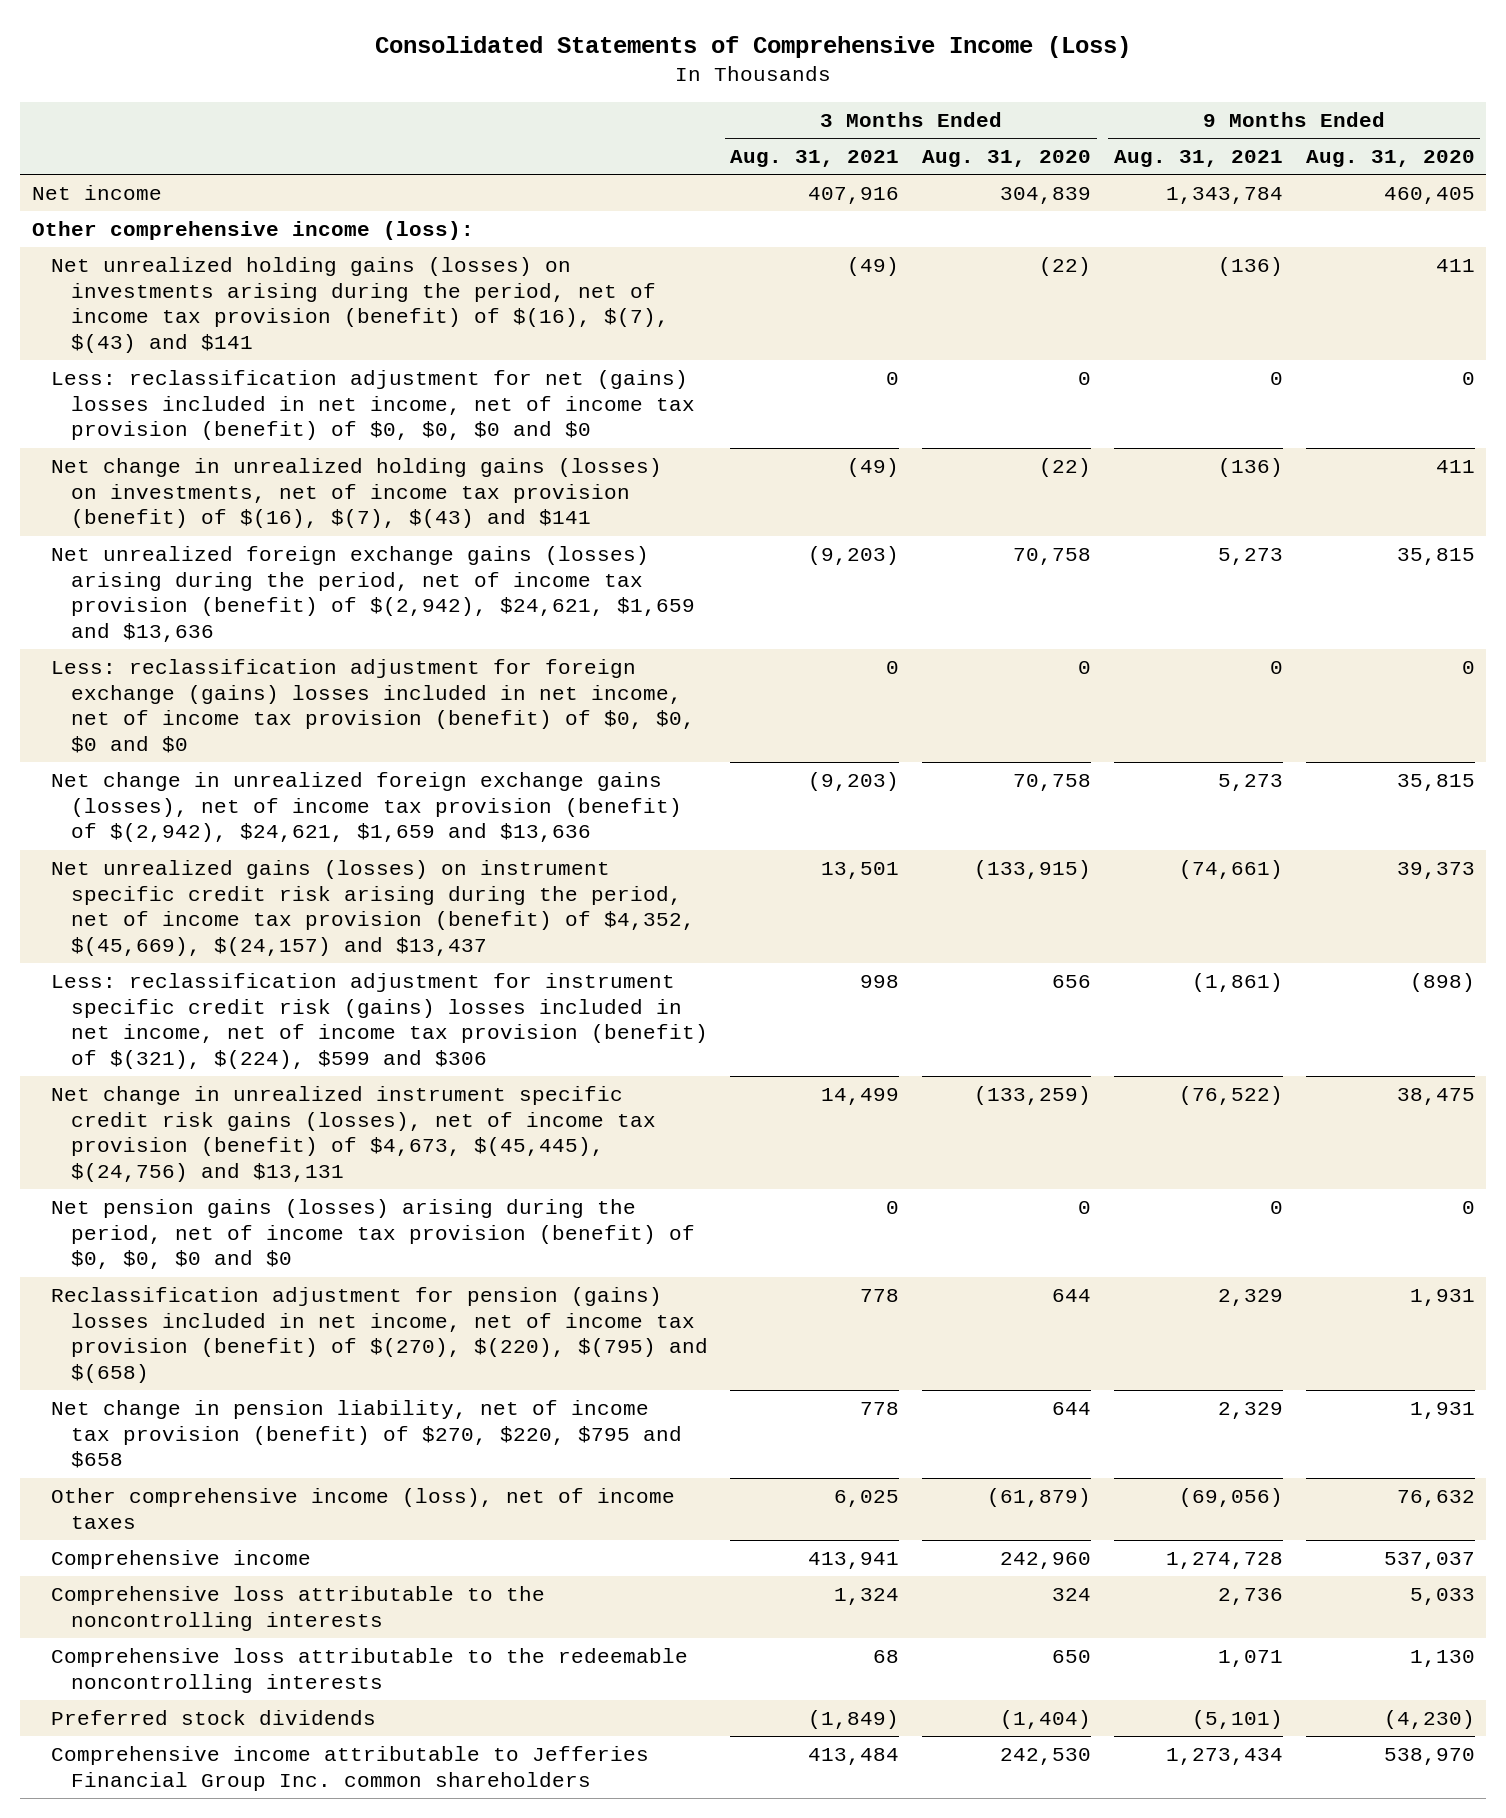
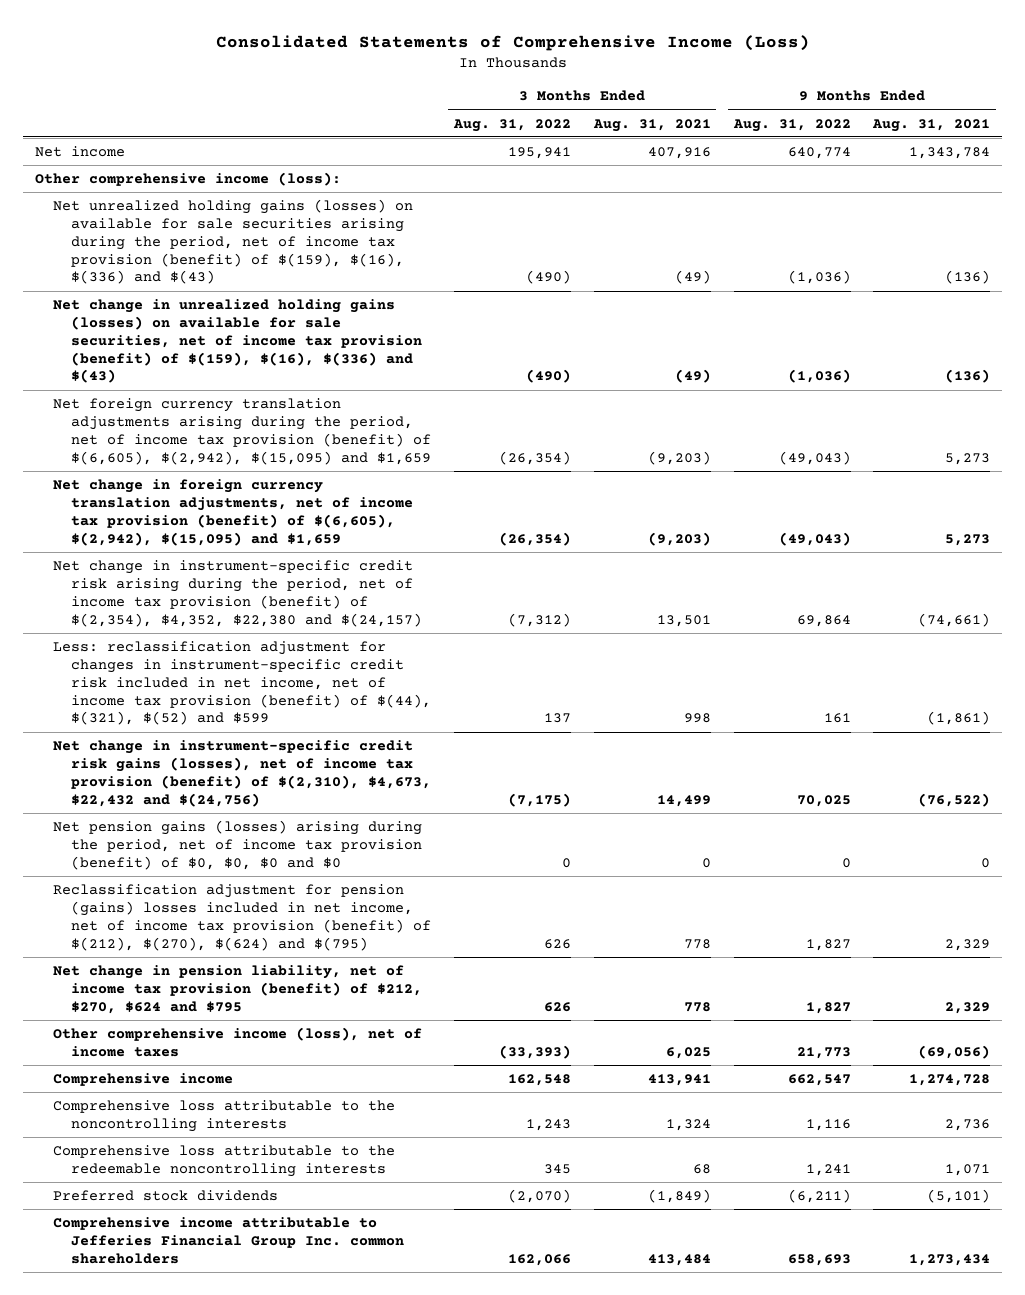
- | 3 Months Ended Aug. 31, 2021 | 3 Months Ended Aug. 31, 2020 | 9 Months Ended Aug. 31, 2021 | 9 Months Ended Aug. 31, 2020
+ | 3 Months Ended Aug. 31, 2022 | 3 Months Ended Aug. 31, 2021 | 9 Months Ended Aug. 31, 2022 | 9 Months Ended Aug. 31, 2021
- Net unrealized holding gains (losses) on investments arising during the period, net of income tax provision (benefit) of $(16), $(7), $(43) and $141 | (49) | (22) | (136) | 411
- Less: reclassification adjustment for net (gains) losses included in net income, net of income tax provision (benefit) of $0, $0, $0 and $0 | 0 | 0 | 0 | 0
- Net change in unrealized holding gains (losses) on investments, net of income tax provision (benefit) of $(16), $(7), $(43) and $141 | (49) | (22) | (136) | 411
- Net unrealized foreign exchange gains (losses) arising during the period, net of income tax provision (benefit) of $(2,942), $24,621, $1,659 and $13,636 | (9,203) | 70,758 | 5,273 | 35,815
- Less: reclassification adjustment for foreign exchange (gains) losses included in net income, net of income tax provision (benefit) of $0, $0, $0 and $0 | 0 | 0 | 0 | 0
- Net change in unrealized foreign exchange gains (losses), net of income tax provision (benefit) of $(2,942), $24,621, $1,659 and $13,636 | (9,203) | 70,758 | 5,273 | 35,815
- Net unrealized gains (losses) on instrument specific credit risk arising during the period, net of income tax provision (benefit) of $4,352, $(45,669), $(24,157) and $13,437 | 13,501 | (133,915) | (74,661) | 39,373
- Less: reclassification adjustment for instrument specific credit risk (gains) losses included in net income, net of income tax provision (benefit) of $(321), $(224), $599 and $306 | 998 | 656 | (1,861) | (898)
- Net change in unrealized instrument specific credit risk gains (losses), net of income tax provision (benefit) of $4,673, $(45,445), $(24,756) and $13,131 | 14,499 | (133,259) | (76,522) | 38,475
+ Net unrealized holding gains (losses) on available for sale securities arising during the period, net of income tax provision (benefit) of $(159), $(16), $(336) and $(43) | (490) | (49) | (1,036) | (136)
+ Net change in unrealized holding gains (losses) on available for sale securities, net of income tax provision (benefit) of $(159), $(16), $(336) and $(43) | (490) | (49) | (1,036) | (136)
+ Net foreign currency translation adjustments arising during the period, net of income tax provision (benefit) of $(6,605), $(2,942), $(15,095) and $1,659 | (26,354) | (9,203) | (49,043) | 5,273
+ Net change in foreign currency translation adjustments, net of income tax provision (benefit) of $(6,605), $(2,942), $(15,095) and $1,659 | (26,354) | (9,203) | (49,043) | 5,273
+ Net change in instrument-specific credit risk arising during the period, net of income tax provision (benefit) of $(2,354), $4,352, $22,380 and $(24,157) | (7,312) | 13,501 | 69,864 | (74,661)
+ Less: reclassification adjustment for changes in instrument-specific credit risk included in net income, net of income tax provision (benefit) of $(44), $(321), $(52) and $599 | 137 | 998 | 161 | (1,861)
+ Net change in instrument-specific credit risk gains (losses), net of income tax provision (benefit) of $(2,310), $4,673, $22,432 and $(24,756) | (7,175) | 14,499 | 70,025 | (76,522)
- Reclassification adjustment for pension (gains) losses included in net income, net of income tax provision (benefit) of $(270), $(220), $(795) and $(658) | 778 | 644 | 2,329 | 1,931
- Net change in pension liability, net of income tax provision (benefit) of $270, $220, $795 and $658 | 778 | 644 | 2,329 | 1,931
+ Reclassification adjustment for pension (gains) losses included in net income, net of income tax provision (benefit) of $(212), $(270), $(624) and $(795) | 626 | 778 | 1,827 | 2,329
+ Net change in pension liability, net of income tax provision (benefit) of $212, $270, $624 and $795 | 626 | 778 | 1,827 | 2,329

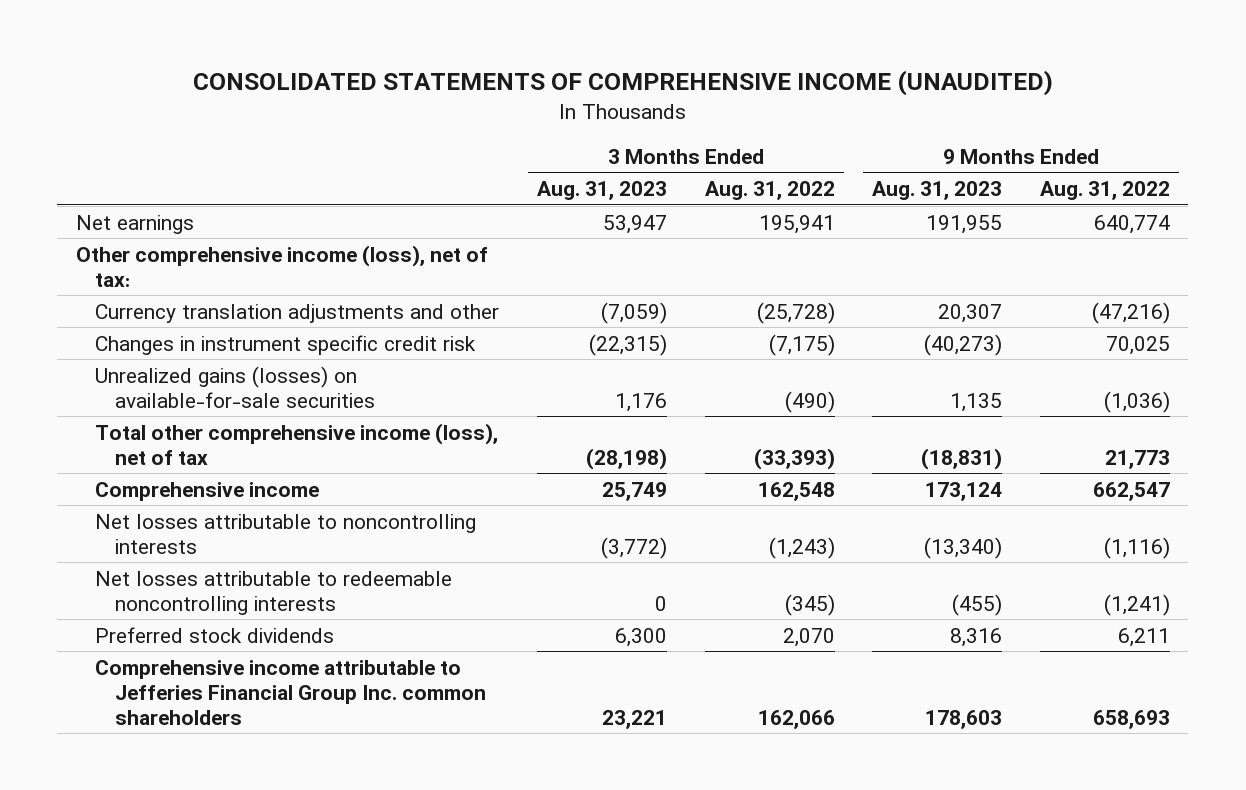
- Consolidated Statements of Comprehensive Income (Loss)
+ CONSOLIDATED STATEMENTS OF COMPREHENSIVE INCOME (UNAUDITED)
- | 3 Months Ended Aug. 31, 2022 | 3 Months Ended Aug. 31, 2021 | 9 Months Ended Aug. 31, 2022 | 9 Months Ended Aug. 31, 2021
+ | 3 Months Ended Aug. 31, 2023 | 3 Months Ended Aug. 31, 2022 | 9 Months Ended Aug. 31, 2023 | 9 Months Ended Aug. 31, 2022
- Net income | 195,941 | 407,916 | 640,774 | 1,343,784
- Other comprehensive income (loss):
- Net unrealized holding gains (losses) on available for sale securities arising during the period, net of income tax provision (benefit) of $(159), $(16), $(336) and $(43) | (490) | (49) | (1,036) | (136)
- Net change in unrealized holding gains (losses) on available for sale securities, net of income tax provision (benefit) of $(159), $(16), $(336) and $(43) | (490) | (49) | (1,036) | (136)
- Net foreign currency translation adjustments arising during the period, net of income tax provision (benefit) of $(6,605), $(2,942), $(15,095) and $1,659 | (26,354) | (9,203) | (49,043) | 5,273
- Net change in foreign currency translation adjustments, net of income tax provision (benefit) of $(6,605), $(2,942), $(15,095) and $1,659 | (26,354) | (9,203) | (49,043) | 5,273
- Net change in instrument-specific credit risk arising during the period, net of income tax provision (benefit) of $(2,354), $4,352, $22,380 and $(24,157) | (7,312) | 13,501 | 69,864 | (74,661)
- Less: reclassification adjustment for changes in instrument-specific credit risk included in net income, net of income tax provision (benefit) of $(44), $(321), $(52) and $599 | 137 | 998 | 161 | (1,861)
- Net change in instrument-specific credit risk gains (losses), net of income tax provision (benefit) of $(2,310), $4,673, $22,432 and $(24,756) | (7,175) | 14,499 | 70,025 | (76,522)
- Net pension gains (losses) arising during the period, net of income tax provision (benefit) of $0, $0, $0 and $0 | 0 | 0 | 0 | 0
- Reclassification adjustment for pension (gains) losses included in net income, net of income tax provision (benefit) of $(212), $(270), $(624) and $(795) | 626 | 778 | 1,827 | 2,329
- Net change in pension liability, net of income tax provision (benefit) of $212, $270, $624 and $795 | 626 | 778 | 1,827 | 2,329
- Other comprehensive income (loss), net of income taxes | (33,393) | 6,025 | 21,773 | (69,056)
+ Net earnings | 53,947 | 195,941 | 191,955 | 640,774
+ Other comprehensive income (loss), net of tax:
+ Currency translation adjustments and other | (7,059) | (25,728) | 20,307 | (47,216)
+ Changes in instrument specific credit risk | (22,315) | (7,175) | (40,273) | 70,025
+ Unrealized gains (losses) on available-for-sale securities | 1,176 | (490) | 1,135 | (1,036)
+ Total other comprehensive income (loss), net of tax | (28,198) | (33,393) | (18,831) | 21,773
- Comprehensive loss attributable to the noncontrolling interests | 1,243 | 1,324 | 1,116 | 2,736
- Comprehensive loss attributable to the redeemable noncontrolling interests | 345 | 68 | 1,241 | 1,071
- Preferred stock dividends | (2,070) | (1,849) | (6,211) | (5,101)
+ Net losses attributable to noncontrolling interests | (3,772) | (1,243) | (13,340) | (1,116)
+ Net losses attributable to redeemable noncontrolling interests | 0 | (345) | (455) | (1,241)
+ Preferred stock dividends | 6,300 | 2,070 | 8,316 | 6,211

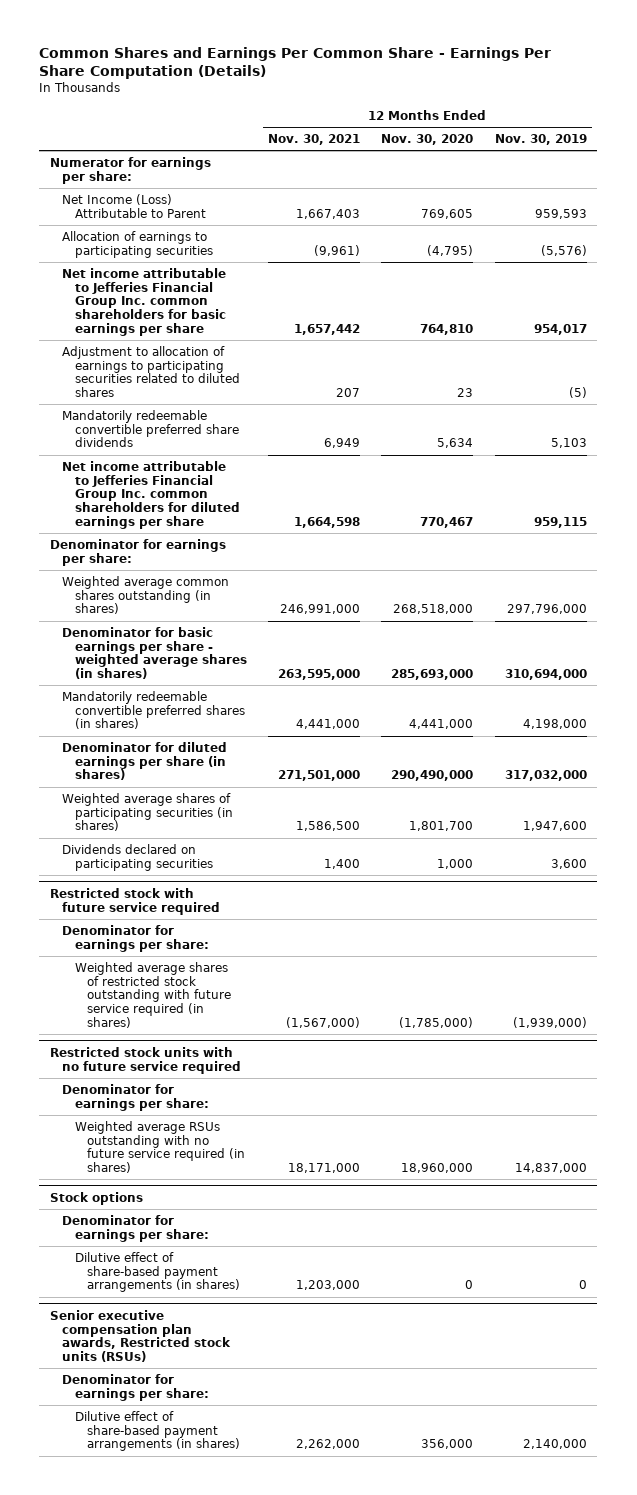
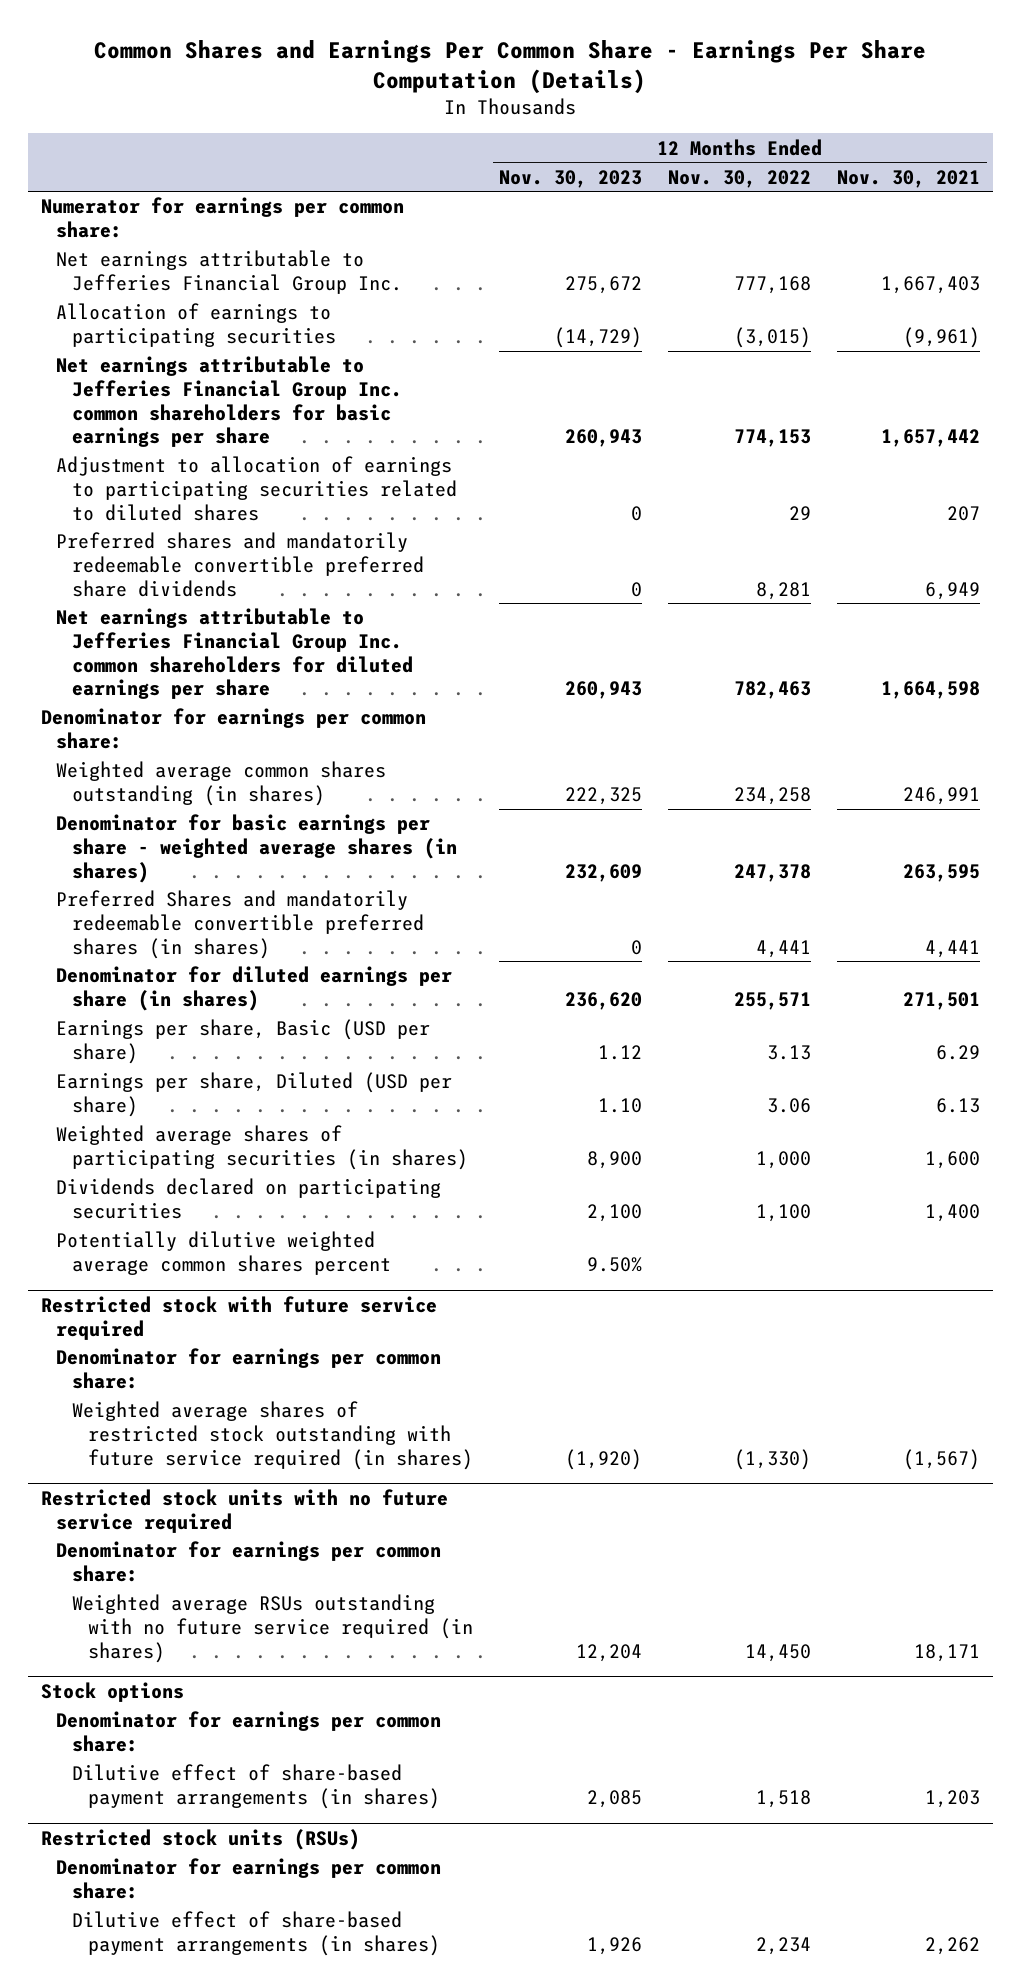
- | 12 Months Ended Nov. 30, 2021 | 12 Months Ended Nov. 30, 2020 | 12 Months Ended Nov. 30, 2019
+ | 12 Months Ended Nov. 30, 2023 | 12 Months Ended Nov. 30, 2022 | 12 Months Ended Nov. 30, 2021
- Numerator for earnings per share:
- Net Income (Loss) Attributable to Parent | 1,667,403 | 769,605 | 959,593
+ Numerator for earnings per common share:
+ Net earnings attributable to Jefferies Financial Group Inc. | 275,672 | 777,168 | 1,667,403
- Net income attributable to Jefferies Financial Group Inc. common shareholders for basic earnings per share | 1,657,442 | 764,810 | 954,017
+ Net earnings attributable to Jefferies Financial Group Inc. common shareholders for basic earnings per share | 260,943 | 774,153 | 1,657,442
- Mandatorily redeemable convertible preferred share dividends | 6,949 | 5,634 | 5,103
- Net income attributable to Jefferies Financial Group Inc. common shareholders for diluted earnings per share | 1,664,598 | 770,467 | 959,115
- Denominator for earnings per share:
- Weighted average common shares outstanding (in shares) | 246,991,000 | 268,518,000 | 297,796,000
- Denominator for basic earnings per share - weighted average shares (in shares) | 263,595,000 | 285,693,000 | 310,694,000
- Mandatorily redeemable convertible preferred shares (in shares) | 4,441,000 | 4,441,000 | 4,198,000
- Denominator for diluted earnings per share (in shares) | 271,501,000 | 290,490,000 | 317,032,000
- Weighted average shares of participating securities (in shares) | 1,586,500 | 1,801,700 | 1,947,600
+ Preferred shares and mandatorily redeemable convertible preferred share dividends | 0 | 8,281 | 6,949
+ Net earnings attributable to Jefferies Financial Group Inc. common shareholders for diluted earnings per share | 260,943 | 782,463 | 1,664,598
+ Denominator for earnings per common share:
+ Weighted average common shares outstanding (in shares) | 222,325 | 234,258 | 246,991
+ Denominator for basic earnings per share - weighted average shares (in shares) | 232,609 | 247,378 | 263,595
+ Preferred Shares and mandatorily redeemable convertible preferred shares (in shares) | 0 | 4,441 | 4,441
+ Denominator for diluted earnings per share (in shares) | 236,620 | 255,571 | 271,501
+ Earnings per share, Basic (USD per share) | 1.12 | 3.13 | 6.29
+ Earnings per share, Diluted (USD per share) | 1.10 | 3.06 | 6.13
+ Weighted average shares of participating securities (in shares) | 8,900 | 1,000 | 1,600
+ Potentially dilutive weighted average common shares percent | 9.50% | |
@ Restricted stock with future service required
- Denominator for earnings per share:
- Weighted average shares of restricted stock outstanding with future service required (in shares) | (1,567,000) | (1,785,000) | (1,939,000)
+ Denominator for earnings per common share:
+ Weighted average shares of restricted stock outstanding with future service required (in shares) | (1,920) | (1,330) | (1,567)
@ Restricted stock units with no future service required
- Denominator for earnings per share:
- Weighted average RSUs outstanding with no future service required (in shares) | 18,171,000 | 18,960,000 | 14,837,000
+ Denominator for earnings per common share:
+ Weighted average RSUs outstanding with no future service required (in shares) | 12,204 | 14,450 | 18,171
@ Stock options
- Denominator for earnings per share:
- Dilutive effect of share-based payment arrangements (in shares) | 1,203,000 | 0 | 0
- Senior executive compensation plan awards, Restricted stock units (RSUs)
- Denominator for earnings per share:
- Dilutive effect of share-based payment arrangements (in shares) | 2,262,000 | 356,000 | 2,140,000
@ Stock options
+ Denominator for earnings per common share:
+ Dilutive effect of share-based payment arrangements (in shares) | 2,085 | 1,518 | 1,203
+ Restricted stock units (RSUs)
+ Denominator for earnings per common share:
+ Dilutive effect of share-based payment arrangements (in shares) | 1,926 | 2,234 | 2,262

